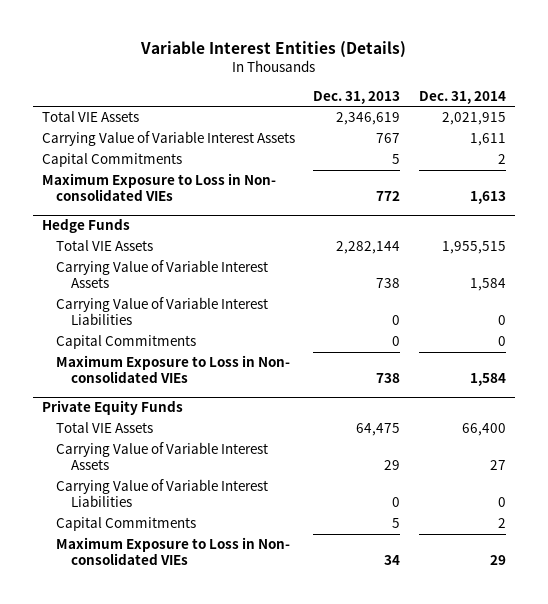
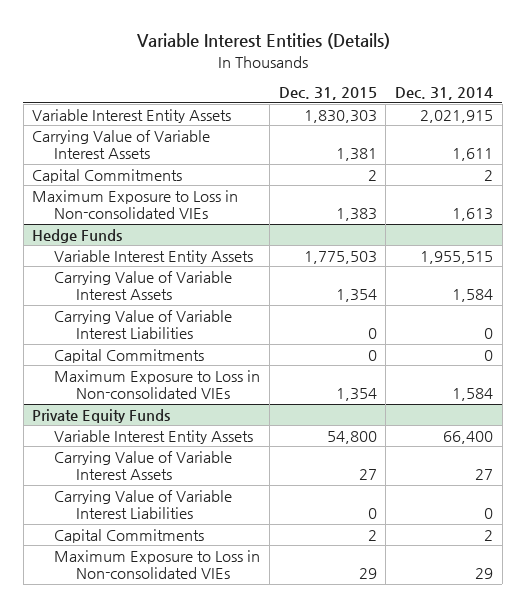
- | Dec. 31, 2013 | Dec. 31, 2014
+ | Dec. 31, 2015 | Dec. 31, 2014
- Total VIE Assets | 2,346,619 | 2,021,915
+ Variable Interest Entity Assets | 1,830,303 | 2,021,915
- Maximum Exposure to Loss in Non- consolidated VIEs | 772 | 1,613
+ Maximum Exposure to Loss in Non-consolidated VIEs | 1,383 | 1,613
@ Hedge Funds
- Total VIE Assets | 2,282,144 | 1,955,515
+ Variable Interest Entity Assets | 1,775,503 | 1,955,515
- Maximum Exposure to Loss in Non- consolidated VIEs | 738 | 1,584
+ Maximum Exposure to Loss in Non-consolidated VIEs | 1,354 | 1,584
@ Private Equity Funds
- Total VIE Assets | 64,475 | 66,400
+ Variable Interest Entity Assets | 54,800 | 66,400
- Maximum Exposure to Loss in Non- consolidated VIEs | 34 | 29
+ Maximum Exposure to Loss in Non-consolidated VIEs | 29 | 29

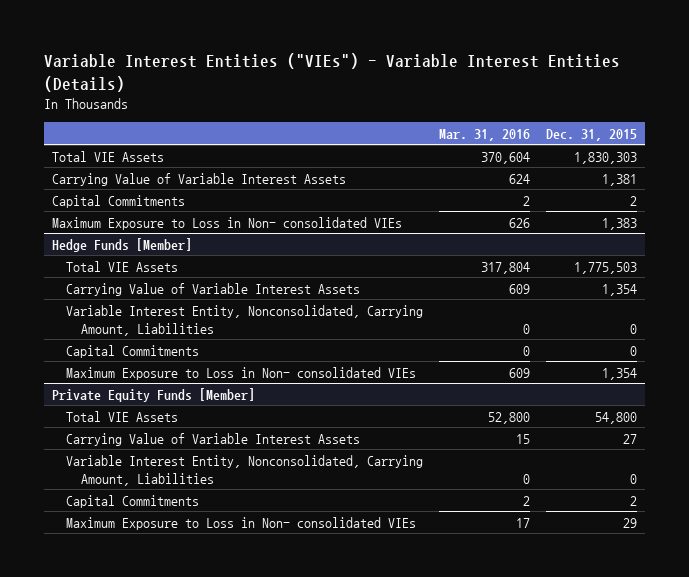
- Variable Interest Entities (Details)
+ Variable Interest Entities ("VIEs") - Variable Interest Entities (Details)
- | Dec. 31, 2015 | Dec. 31, 2014
+ | Mar. 31, 2016 | Dec. 31, 2015
- Variable Interest Entity Assets | 1,830,303 | 2,021,915
+ Total VIE Assets | 370,604 | 1,830,303
- Maximum Exposure to Loss in Non-consolidated VIEs | 1,383 | 1,613
- Hedge Funds
- Variable Interest Entity Assets | 1,775,503 | 1,955,515
+ Maximum Exposure to Loss in Non- consolidated VIEs | 626 | 1,383
+ Hedge Funds [Member]
+ Total VIE Assets | 317,804 | 1,775,503
- Carrying Value of Variable Interest Liabilities | 0 | 0
+ Variable Interest Entity, Nonconsolidated, Carrying Amount, Liabilities | 0 | 0
- Maximum Exposure to Loss in Non-consolidated VIEs | 1,354 | 1,584
- Private Equity Funds
- Variable Interest Entity Assets | 54,800 | 66,400
+ Maximum Exposure to Loss in Non- consolidated VIEs | 609 | 1,354
+ Private Equity Funds [Member]
+ Total VIE Assets | 52,800 | 54,800
- Carrying Value of Variable Interest Liabilities | 0 | 0
+ Variable Interest Entity, Nonconsolidated, Carrying Amount, Liabilities | 0 | 0
- Maximum Exposure to Loss in Non-consolidated VIEs | 29 | 29
+ Maximum Exposure to Loss in Non- consolidated VIEs | 17 | 29

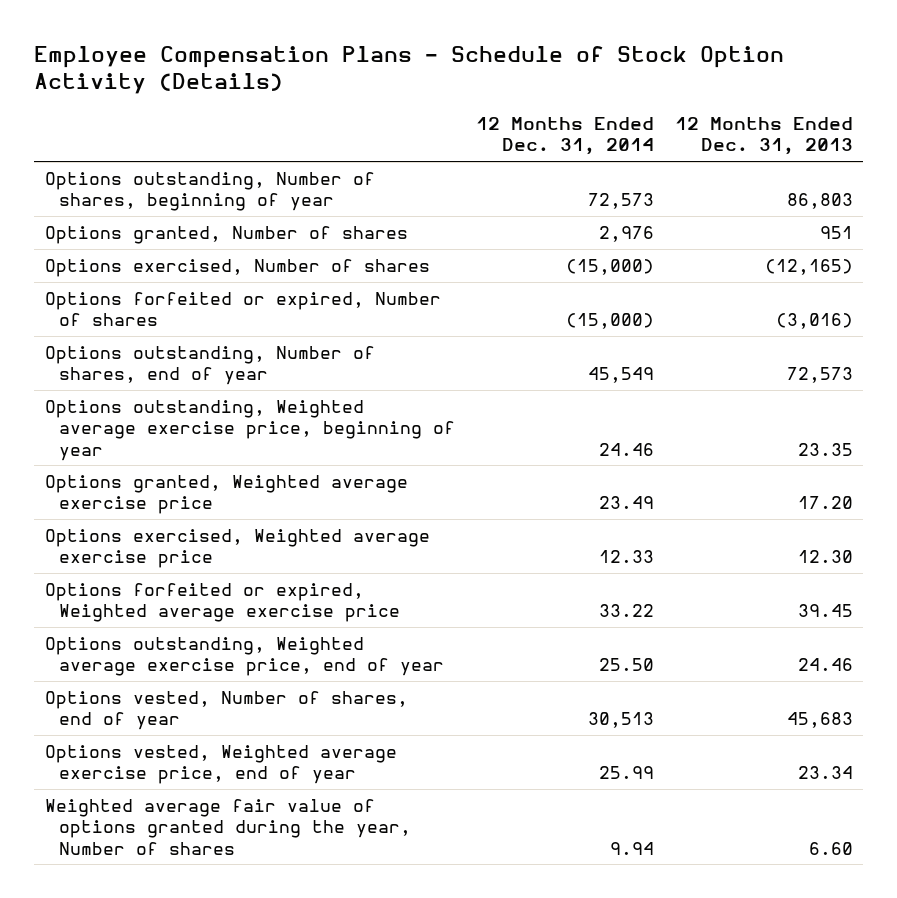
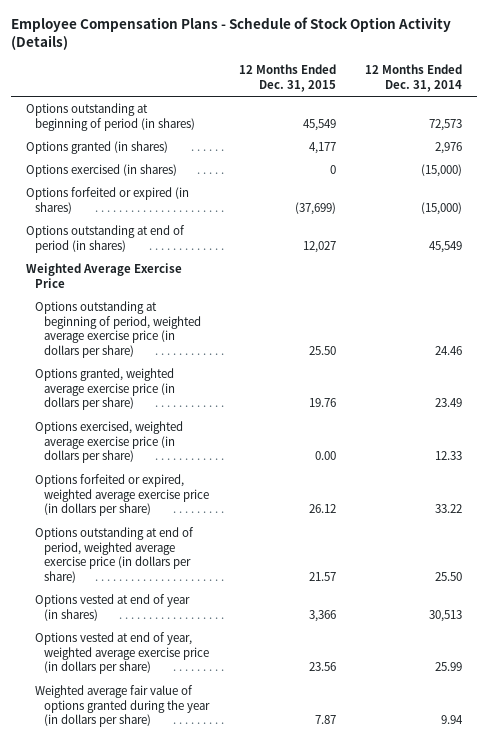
- | 12 Months Ended Dec. 31, 2014 | 12 Months Ended Dec. 31, 2013
+ | 12 Months Ended Dec. 31, 2015 | 12 Months Ended Dec. 31, 2014
- Options outstanding, Number of shares, beginning of year | 72,573 | 86,803
- Options granted, Number of shares | 2,976 | 951
- Options exercised, Number of shares | (15,000) | (12,165)
- Options forfeited or expired, Number of shares | (15,000) | (3,016)
- Options outstanding, Number of shares, end of year | 45,549 | 72,573
- Options outstanding, Weighted average exercise price, beginning of year | 24.46 | 23.35
- Options granted, Weighted average exercise price | 23.49 | 17.20
- Options exercised, Weighted average exercise price | 12.33 | 12.30
- Options forfeited or expired, Weighted average exercise price | 33.22 | 39.45
- Options outstanding, Weighted average exercise price, end of year | 25.50 | 24.46
- Options vested, Number of shares, end of year | 30,513 | 45,683
- Options vested, Weighted average exercise price, end of year | 25.99 | 23.34
- Weighted average fair value of options granted during the year, Number of shares | 9.94 | 6.60
+ Options outstanding at beginning of period (in shares) | 45,549 | 72,573
+ Options granted (in shares) | 4,177 | 2,976
+ Options exercised (in shares) | 0 | (15,000)
+ Options forfeited or expired (in shares) | (37,699) | (15,000)
+ Options outstanding at end of period (in shares) | 12,027 | 45,549
+ Weighted Average Exercise Price
+ Options outstanding at beginning of period, weighted average exercise price (in dollars per share) | 25.50 | 24.46
+ Options granted, weighted average exercise price (in dollars per share) | 19.76 | 23.49
+ Options exercised, weighted average exercise price (in dollars per share) | 0.00 | 12.33
+ Options forfeited or expired, weighted average exercise price (in dollars per share) | 26.12 | 33.22
+ Options outstanding at end of period, weighted average exercise price (in dollars per share) | 21.57 | 25.50
+ Options vested at end of year (in shares) | 3,366 | 30,513
+ Options vested at end of year, weighted average exercise price (in dollars per share) | 23.56 | 25.99
+ Weighted average fair value of options granted during the year (in dollars per share) | 7.87 | 9.94

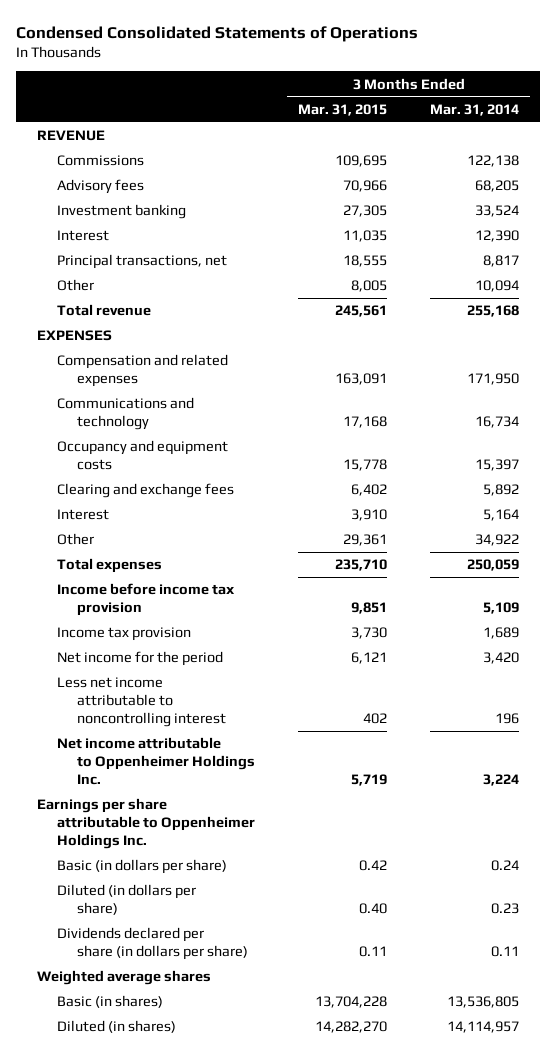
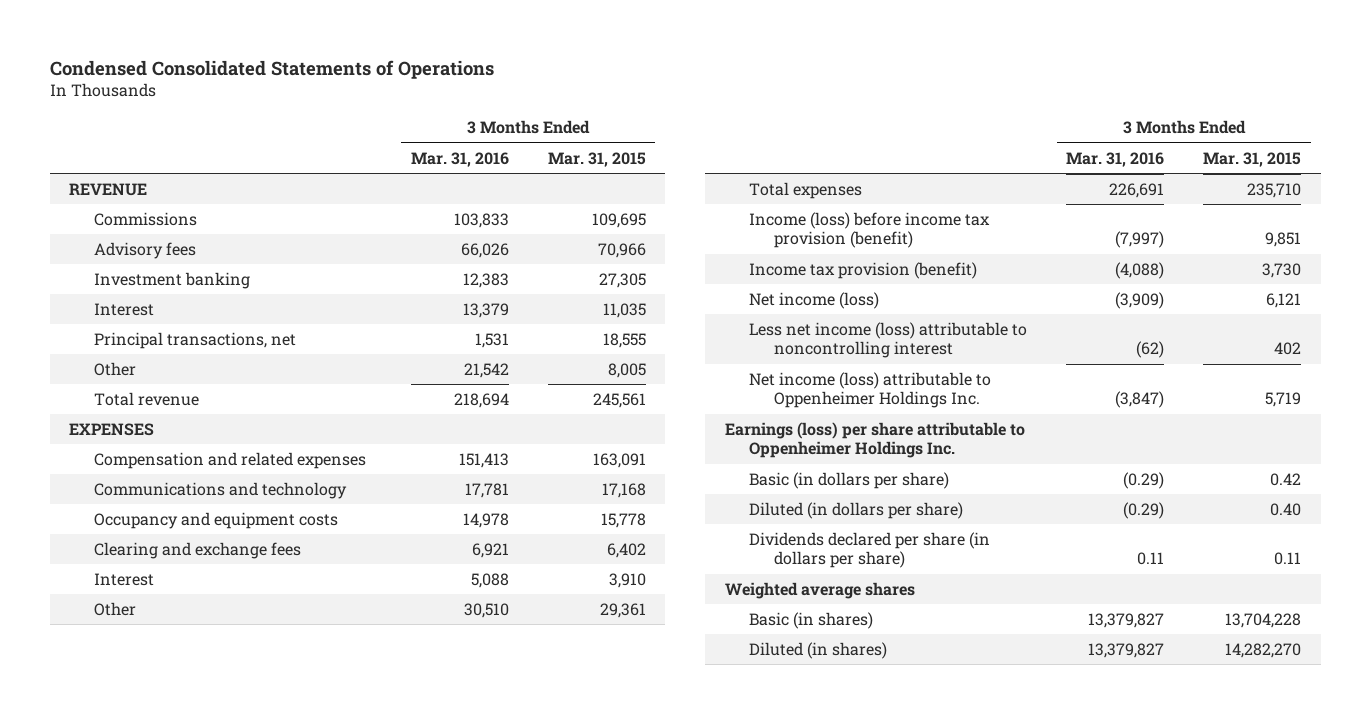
- | 3 Months Ended Mar. 31, 2015 | 3 Months Ended Mar. 31, 2014
+ | 3 Months Ended Mar. 31, 2016 | 3 Months Ended Mar. 31, 2015
- Income before income tax provision | 9,851 | 5,109
- Income tax provision | 3,730 | 1,689
- Net income for the period | 6,121 | 3,420
- Less net income attributable to noncontrolling interest | 402 | 196
- Net income attributable to Oppenheimer Holdings Inc. | 5,719 | 3,224
- Earnings per share attributable to Oppenheimer Holdings Inc.
+ Income (loss) before income tax provision (benefit) | (7,997) | 9,851
+ Income tax provision (benefit) | (4,088) | 3,730
+ Net income (loss) | (3,909) | 6,121
+ Less net income (loss) attributable to noncontrolling interest | (62) | 402
+ Net income (loss) attributable to Oppenheimer Holdings Inc. | (3,847) | 5,719
+ Earnings (loss) per share attributable to Oppenheimer Holdings Inc.

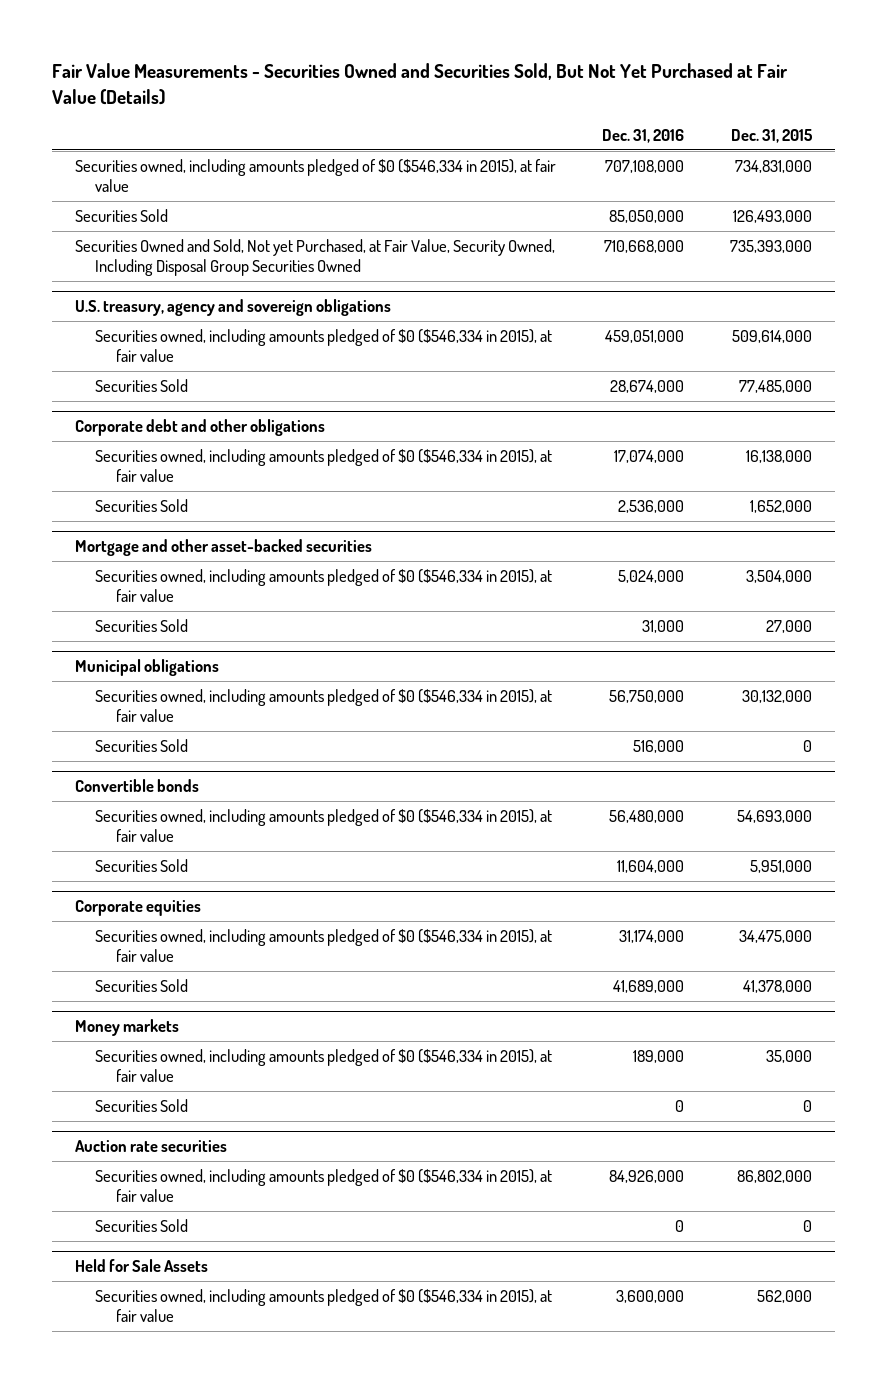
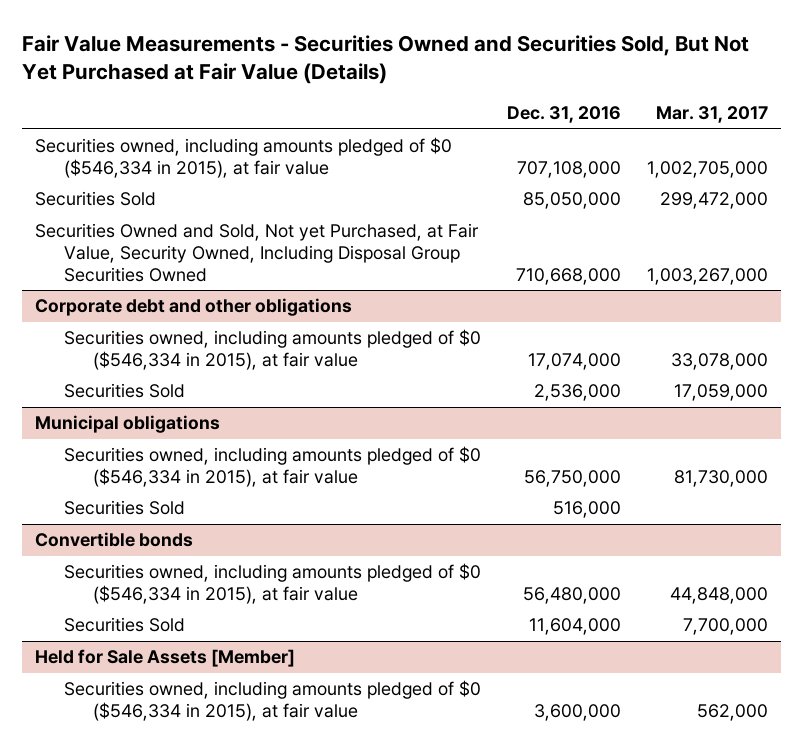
- | Dec. 31, 2016 | Dec. 31, 2015
+ | Dec. 31, 2016 | Mar. 31, 2017
- U.S. treasury, agency and sovereign obligations
- Securities owned, including amounts pledged of $0 ($546,334 in 2015), at fair value | 459,051,000 | 509,614,000
- Securities Sold | 28,674,000 | 77,485,000
- Mortgage and other asset-backed securities
- Securities owned, including amounts pledged of $0 ($546,334 in 2015), at fair value | 5,024,000 | 3,504,000
- Securities Sold | 31,000 | 27,000
- Corporate equities
- Securities owned, including amounts pledged of $0 ($546,334 in 2015), at fair value | 31,174,000 | 34,475,000
- Securities Sold | 41,689,000 | 41,378,000
- Money markets
- Securities owned, including amounts pledged of $0 ($546,334 in 2015), at fair value | 189,000 | 35,000
- Securities Sold | 0 | 0
- Auction rate securities
- Securities owned, including amounts pledged of $0 ($546,334 in 2015), at fair value | 84,926,000 | 86,802,000
- Securities Sold | 0 | 0
- Held for Sale Assets
+ Held for Sale Assets [Member]

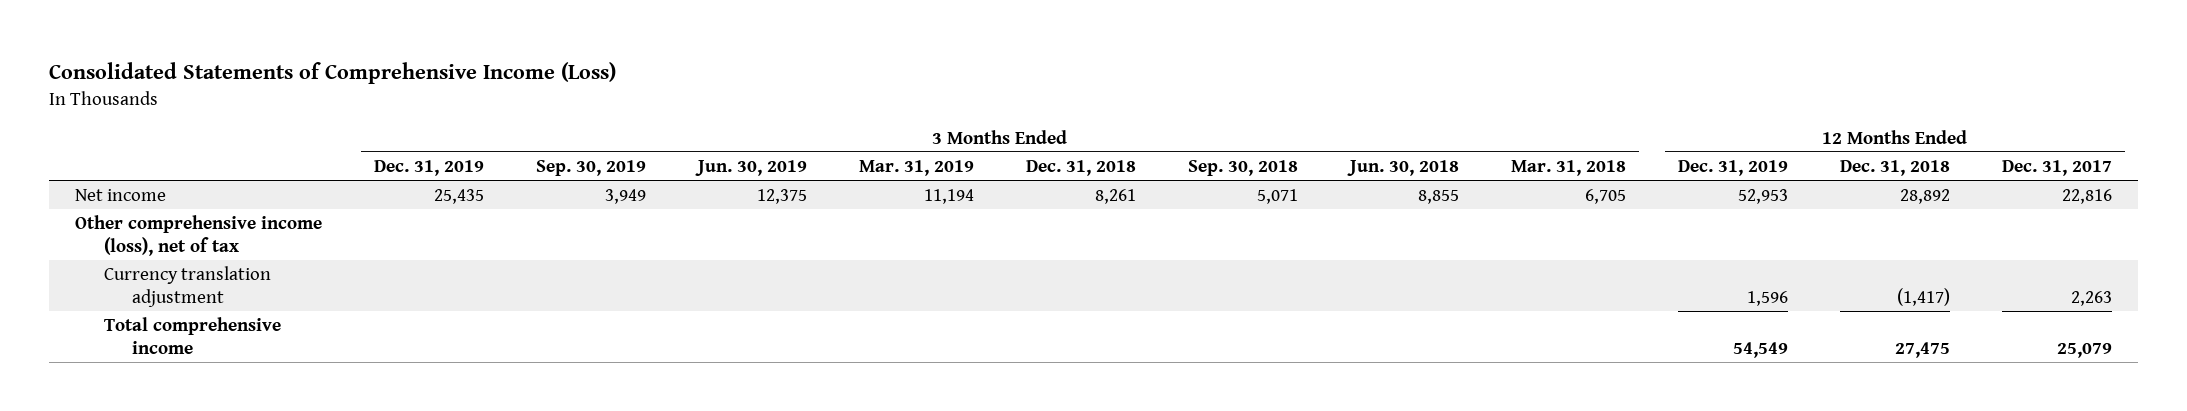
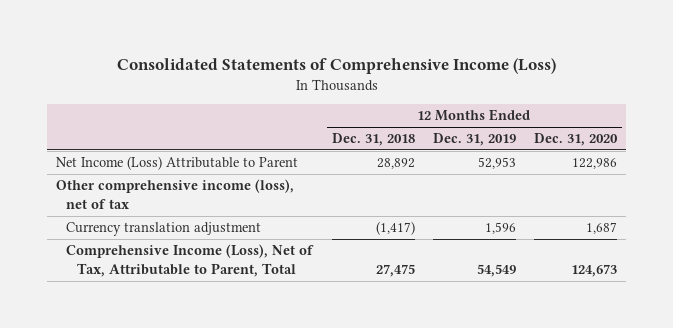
- | 3 Months Ended Dec. 31, 2019 | 3 Months Ended Sep. 30, 2019 | 3 Months Ended Jun. 30, 2019 | 3 Months Ended Mar. 31, 2019 | 3 Months Ended Dec. 31, 2018 | 3 Months Ended Sep. 30, 2018 | 3 Months Ended Jun. 30, 2018 | 3 Months Ended Mar. 31, 2018 | 12 Months Ended Dec. 31, 2019 | 12 Months Ended Dec. 31, 2018 | 12 Months Ended Dec. 31, 2017
+ | 12 Months Ended Dec. 31, 2018 | 12 Months Ended Dec. 31, 2019 | 12 Months Ended Dec. 31, 2020
- Net income | 25,435 | 3,949 | 12,375 | 11,194 | 8,261 | 5,071 | 8,855 | 6,705 | 52,953 | 28,892 | 22,816
+ Net Income (Loss) Attributable to Parent | 28,892 | 52,953 | 122,986
- Total comprehensive income | | | | | | | | | 54,549 | 27,475 | 25,079
+ Comprehensive Income (Loss), Net of Tax, Attributable to Parent, Total | 27,475 | 54,549 | 124,673

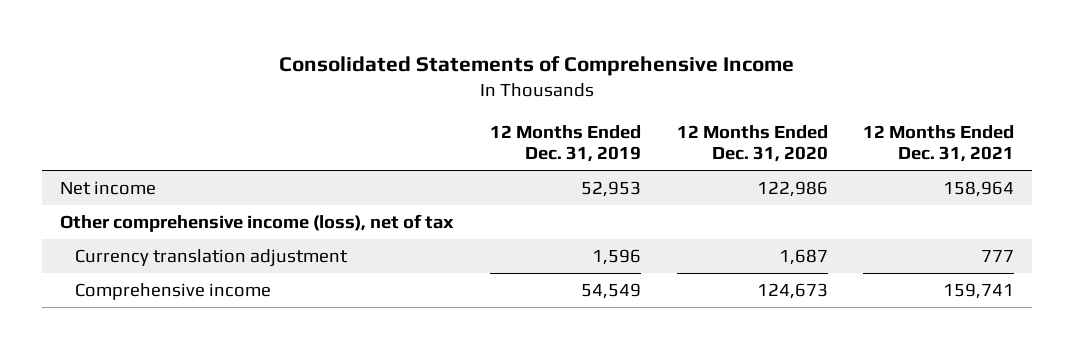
- Consolidated Statements of Comprehensive Income (Loss)
+ Consolidated Statements of Comprehensive Income
- | 12 Months Ended Dec. 31, 2018 | 12 Months Ended Dec. 31, 2019 | 12 Months Ended Dec. 31, 2020
+ | 12 Months Ended Dec. 31, 2019 | 12 Months Ended Dec. 31, 2020 | 12 Months Ended Dec. 31, 2021
- Net Income (Loss) Attributable to Parent | 28,892 | 52,953 | 122,986
+ Net income | 52,953 | 122,986 | 158,964
- Comprehensive Income (Loss), Net of Tax, Attributable to Parent, Total | 27,475 | 54,549 | 124,673
+ Comprehensive income | 54,549 | 124,673 | 159,741

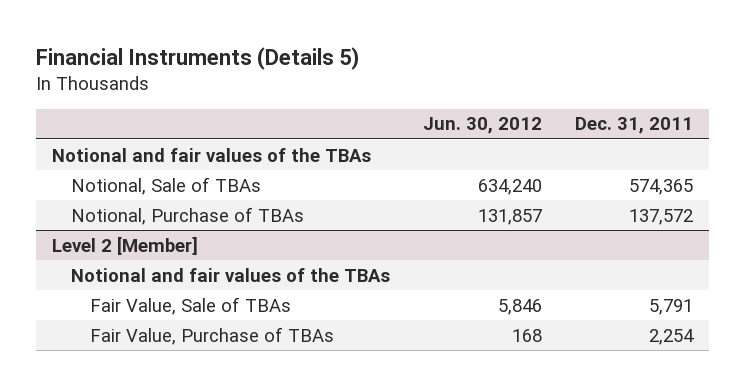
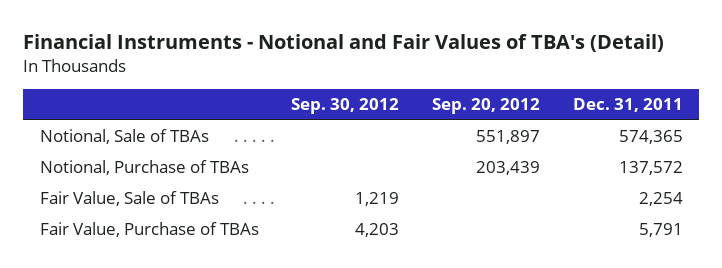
- Financial Instruments (Details 5)
+ Financial Instruments - Notional and Fair Values of TBA's (Detail)
- | Jun. 30, 2012 | Dec. 31, 2011
+ | Sep. 30, 2012 | Sep. 20, 2012 | Dec. 31, 2011
- Notional and fair values of the TBAs
- Level 2 [Member]
- Notional and fair values of the TBAs
- Fair Value, Sale of TBAs | 5,846 | 5,791
- Fair Value, Purchase of TBAs | 168 | 2,254
+ Fair Value, Sale of TBAs | 1,219 | | 2,254
+ Fair Value, Purchase of TBAs | 4,203 | | 5,791

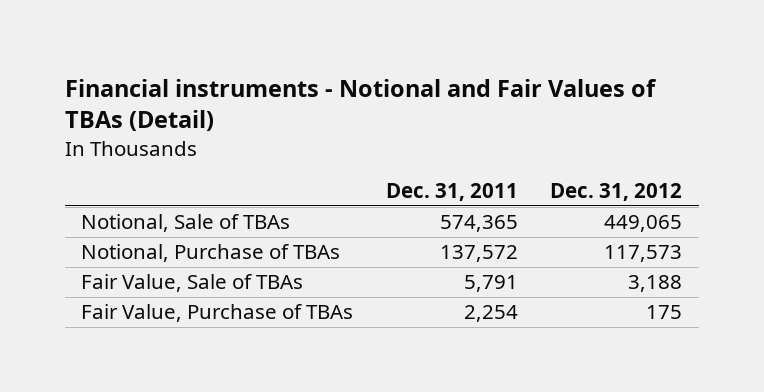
- Financial Instruments - Notional and Fair Values of TBA's (Detail)
+ Financial instruments - Notional and Fair Values of TBAs (Detail)
- | Sep. 30, 2012 | Sep. 20, 2012 | Dec. 31, 2011
+ | Dec. 31, 2011 | Dec. 31, 2012
- Fair Value, Sale of TBAs | 1,219 | | 2,254
- Fair Value, Purchase of TBAs | 4,203 | | 5,791
+ Fair Value, Sale of TBAs | 5,791 | 3,188
+ Fair Value, Purchase of TBAs | 2,254 | 175

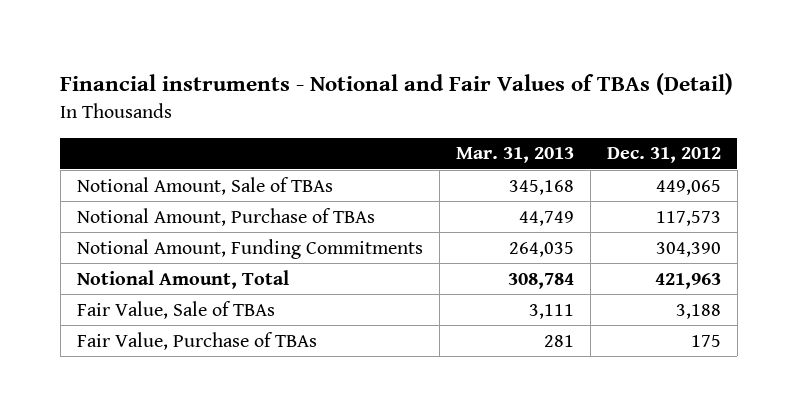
- | Dec. 31, 2011 | Dec. 31, 2012
+ | Mar. 31, 2013 | Dec. 31, 2012
- Notional, Sale of TBAs | 574,365 | 449,065
- Notional, Purchase of TBAs | 137,572 | 117,573
+ Notional Amount, Sale of TBAs | 345,168 | 449,065
+ Notional Amount, Purchase of TBAs | 44,749 | 117,573
+ Notional Amount, Funding Commitments | 264,035 | 304,390
+ Notional Amount, Total | 308,784 | 421,963

